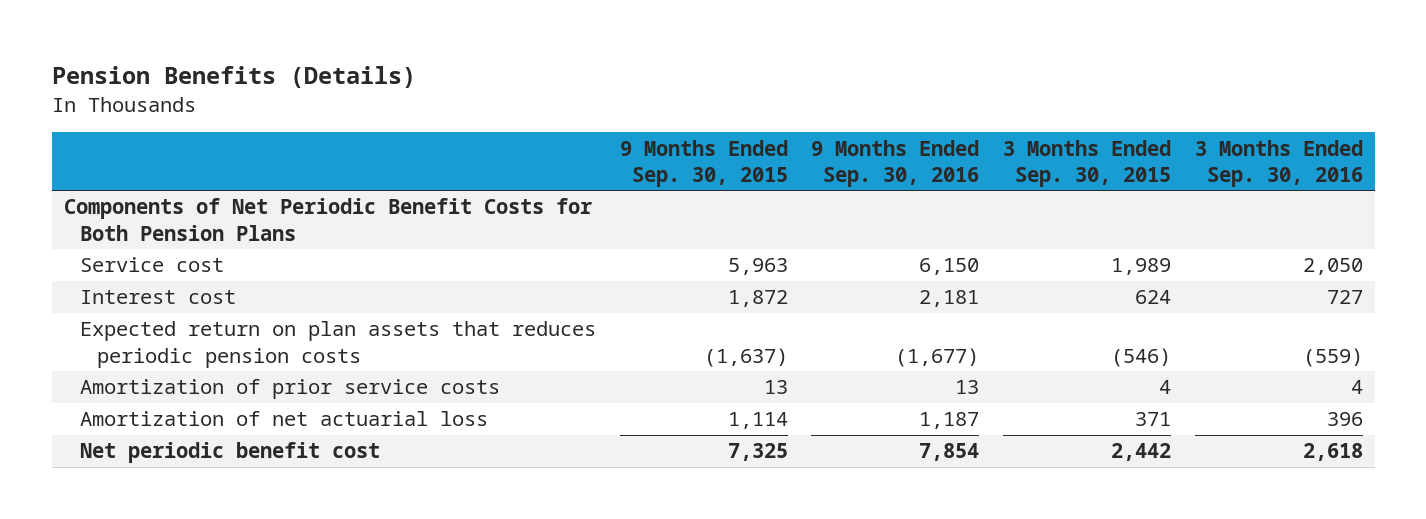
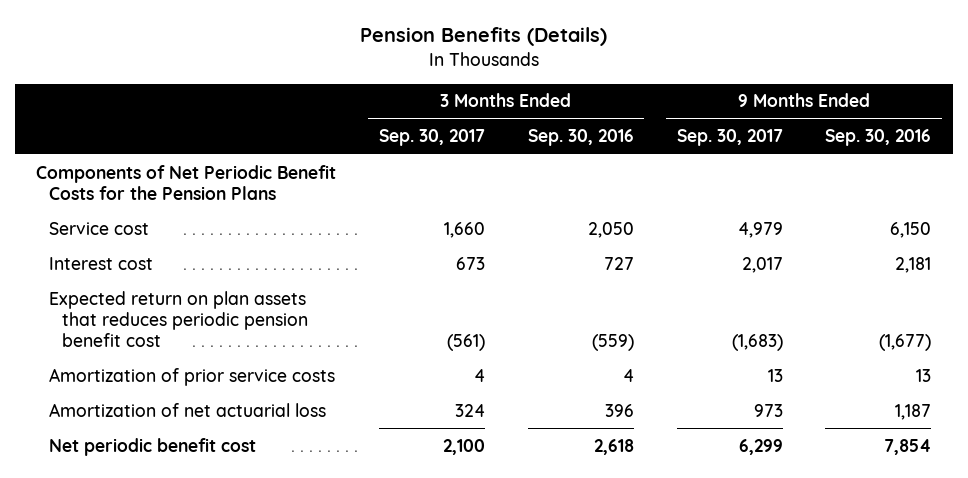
- | 9 Months Ended Sep. 30, 2015 | 9 Months Ended Sep. 30, 2016 | 3 Months Ended Sep. 30, 2015 | 3 Months Ended Sep. 30, 2016
+ | 3 Months Ended Sep. 30, 2017 | 3 Months Ended Sep. 30, 2016 | 9 Months Ended Sep. 30, 2017 | 9 Months Ended Sep. 30, 2016
- Components of Net Periodic Benefit Costs for Both Pension Plans
+ Components of Net Periodic Benefit Costs for the Pension Plans
- Expected return on plan assets that reduces periodic pension costs | (1,637) | (1,677) | (546) | (559)
+ Expected return on plan assets that reduces periodic pension benefit cost | (561) | (559) | (1,683) | (1,677)

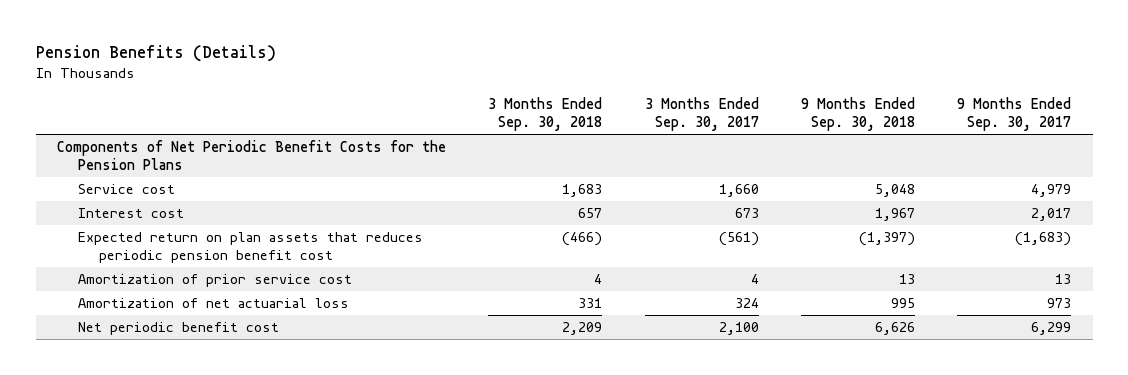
- | 3 Months Ended Sep. 30, 2017 | 3 Months Ended Sep. 30, 2016 | 9 Months Ended Sep. 30, 2017 | 9 Months Ended Sep. 30, 2016
+ | 3 Months Ended Sep. 30, 2018 | 3 Months Ended Sep. 30, 2017 | 9 Months Ended Sep. 30, 2018 | 9 Months Ended Sep. 30, 2017
- Amortization of prior service costs | 4 | 4 | 13 | 13
+ Amortization of prior service cost | 4 | 4 | 13 | 13

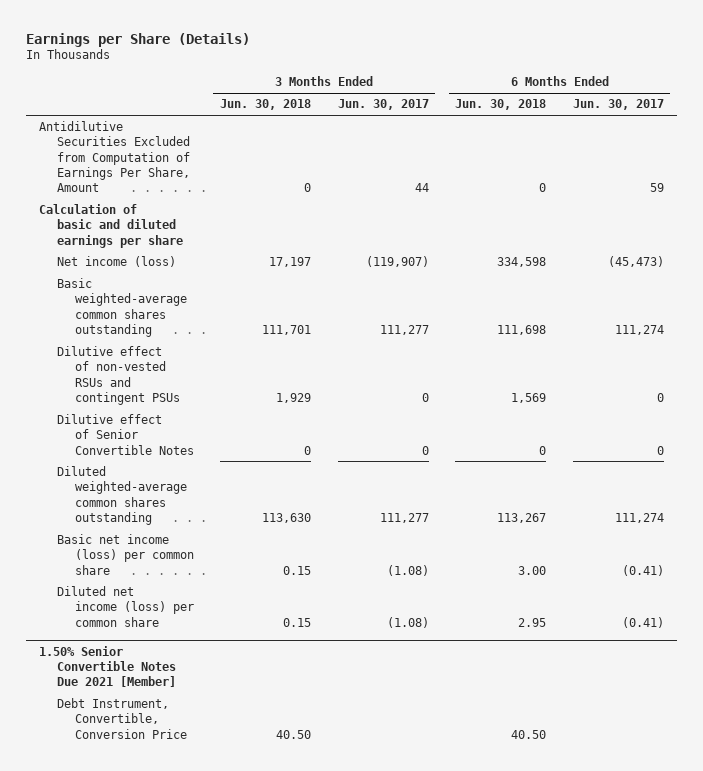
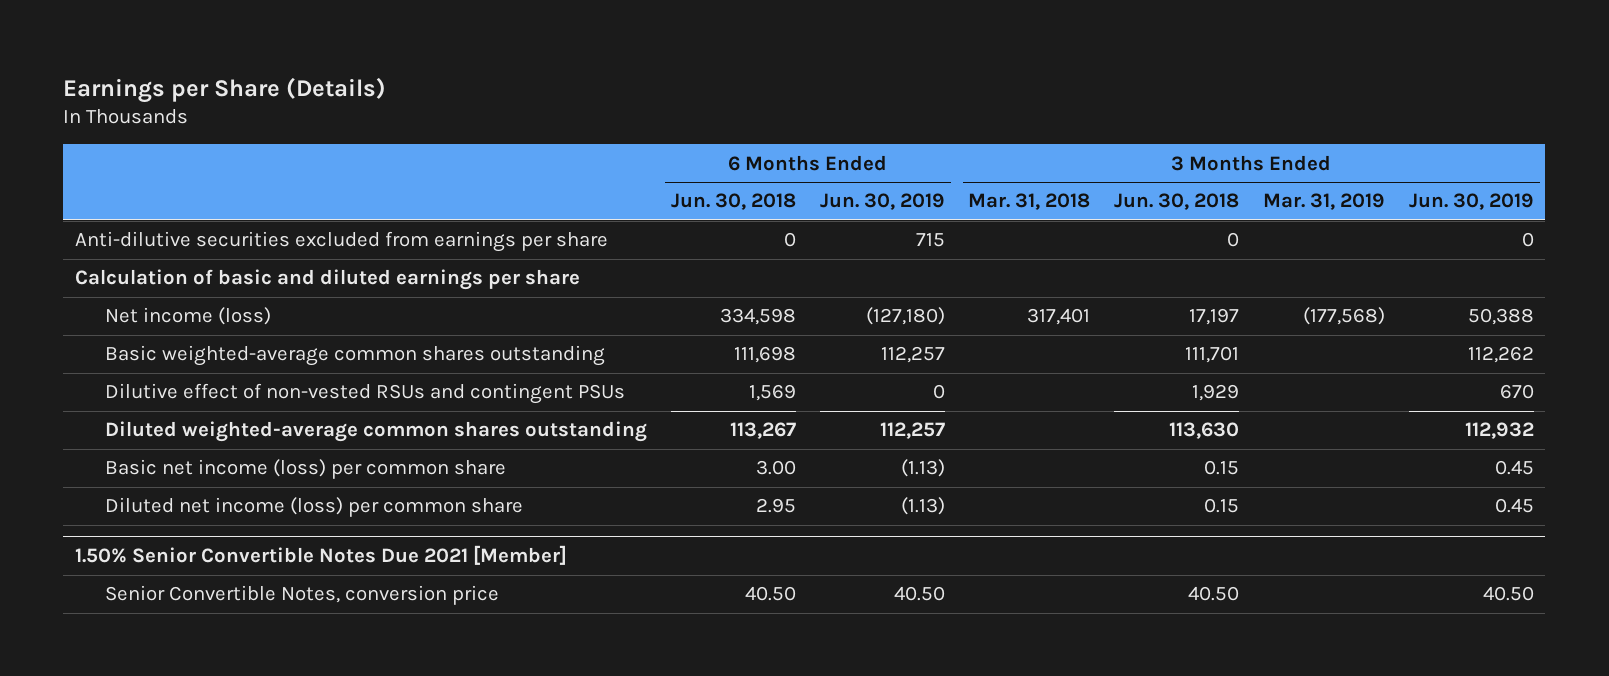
- | 3 Months Ended Jun. 30, 2018 | 3 Months Ended Jun. 30, 2017 | 6 Months Ended Jun. 30, 2018 | 6 Months Ended Jun. 30, 2017
+ | 6 Months Ended Jun. 30, 2018 | 6 Months Ended Jun. 30, 2019 | 3 Months Ended Mar. 31, 2018 | 3 Months Ended Jun. 30, 2018 | 3 Months Ended Mar. 31, 2019 | 3 Months Ended Jun. 30, 2019
- Antidilutive Securities Excluded from Computation of Earnings Per Share, Amount | 0 | 44 | 0 | 59
+ Anti-dilutive securities excluded from earnings per share | 0 | 715 | | 0 | | 0
- Dilutive effect of Senior Convertible Notes | 0 | 0 | 0 | 0
@ 1.50% Senior Convertible Notes Due 2021 [Member]
- Debt Instrument, Convertible, Conversion Price | 40.50 | | 40.50 |
+ Senior Convertible Notes, conversion price | 40.50 | 40.50 | | 40.50 | | 40.50

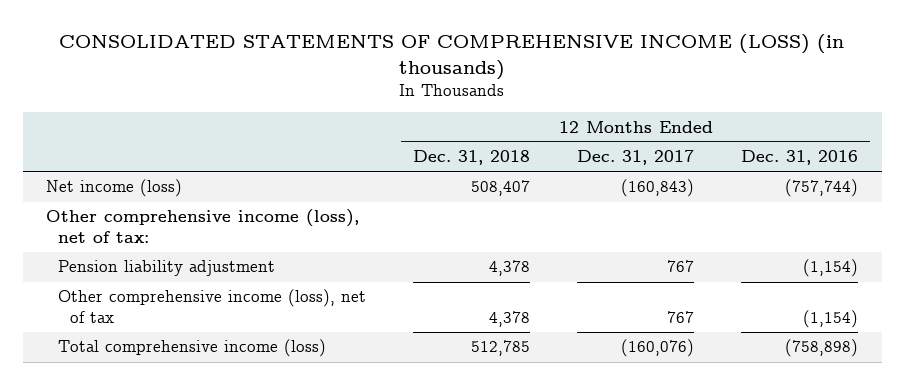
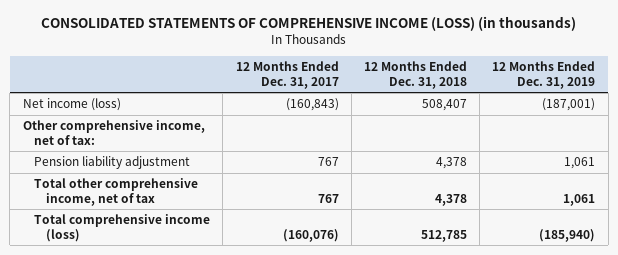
- | 12 Months Ended Dec. 31, 2018 | 12 Months Ended Dec. 31, 2017 | 12 Months Ended Dec. 31, 2016
+ | 12 Months Ended Dec. 31, 2017 | 12 Months Ended Dec. 31, 2018 | 12 Months Ended Dec. 31, 2019
- Other comprehensive income (loss), net of tax:
+ Other comprehensive income, net of tax:
- Other comprehensive income (loss), net of tax | 4,378 | 767 | (1,154)
+ Total other comprehensive income, net of tax | 767 | 4,378 | 1,061

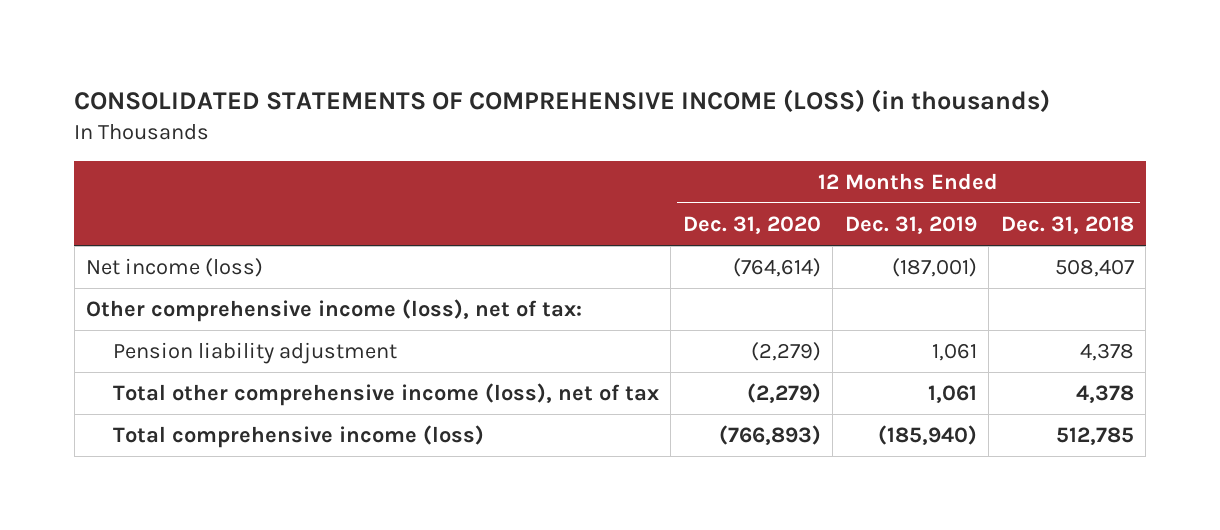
- | 12 Months Ended Dec. 31, 2017 | 12 Months Ended Dec. 31, 2018 | 12 Months Ended Dec. 31, 2019
+ | 12 Months Ended Dec. 31, 2020 | 12 Months Ended Dec. 31, 2019 | 12 Months Ended Dec. 31, 2018
- Other comprehensive income, net of tax:
+ Other comprehensive income (loss), net of tax:
- Total other comprehensive income, net of tax | 767 | 4,378 | 1,061
+ Total other comprehensive income (loss), net of tax | (2,279) | 1,061 | 4,378

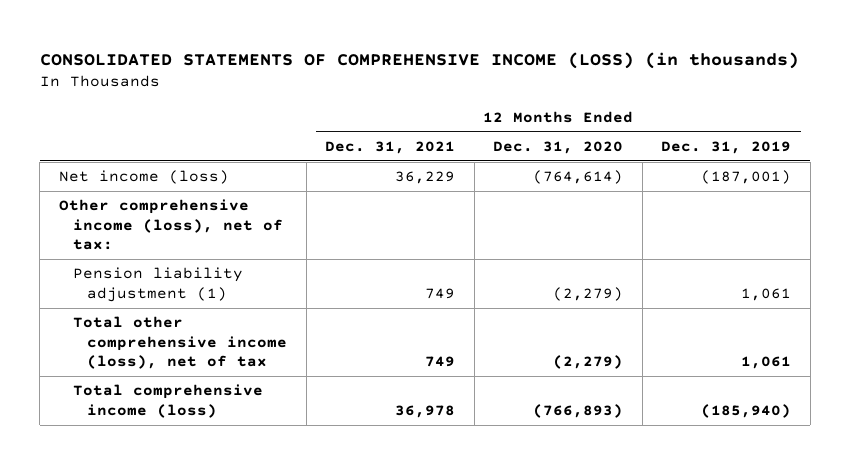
- | 12 Months Ended Dec. 31, 2020 | 12 Months Ended Dec. 31, 2019 | 12 Months Ended Dec. 31, 2018
+ | 12 Months Ended Dec. 31, 2021 | 12 Months Ended Dec. 31, 2020 | 12 Months Ended Dec. 31, 2019
- Pension liability adjustment | (2,279) | 1,061 | 4,378
+ Pension liability adjustment (1) | 749 | (2,279) | 1,061

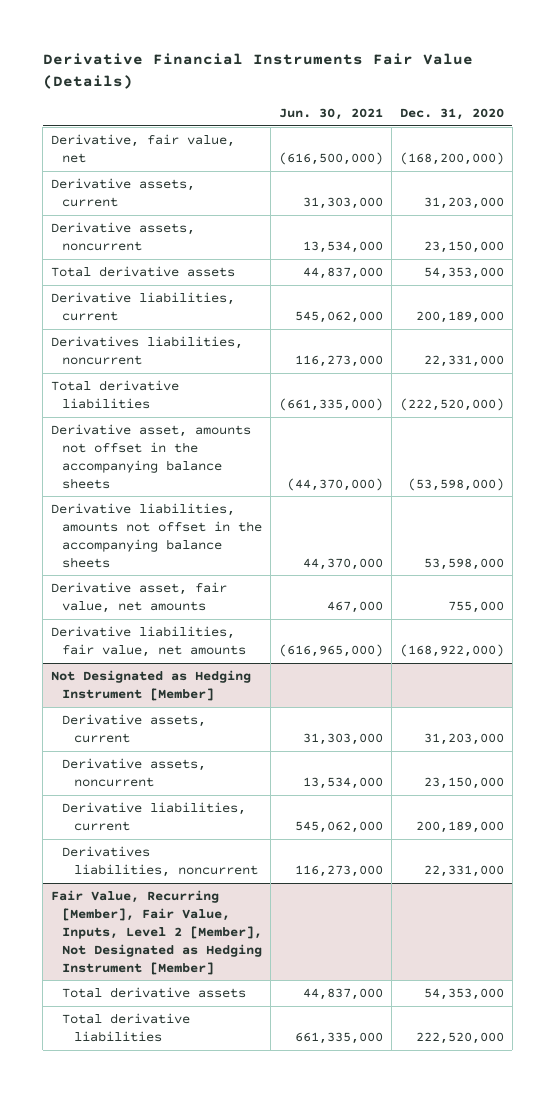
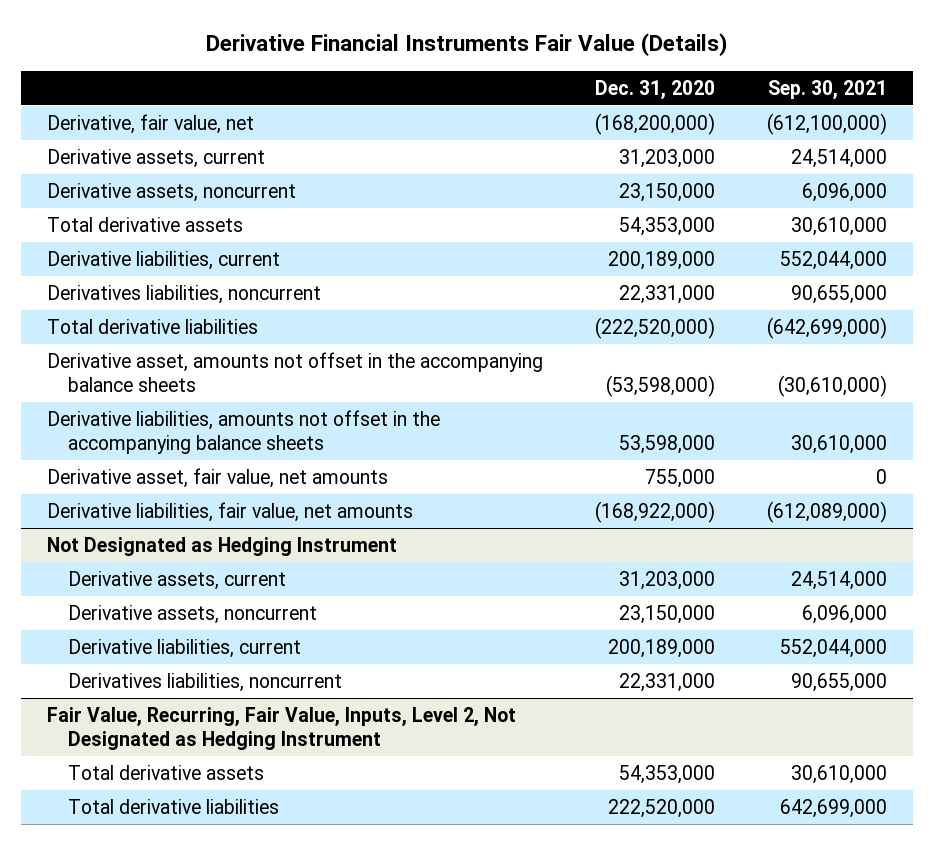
- | Jun. 30, 2021 | Dec. 31, 2020
+ | Dec. 31, 2020 | Sep. 30, 2021
- Not Designated as Hedging Instrument [Member]
+ Not Designated as Hedging Instrument
- Fair Value, Recurring [Member], Fair Value, Inputs, Level 2 [Member], Not Designated as Hedging Instrument [Member]
+ Fair Value, Recurring, Fair Value, Inputs, Level 2, Not Designated as Hedging Instrument

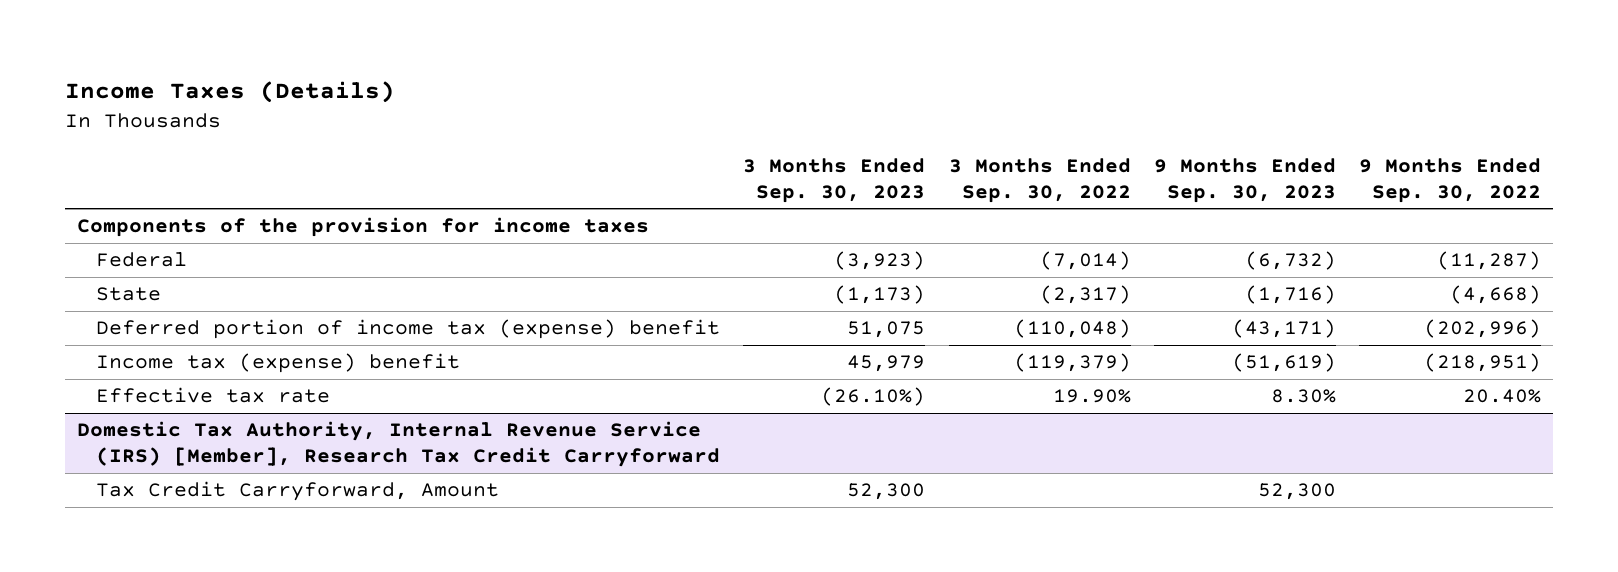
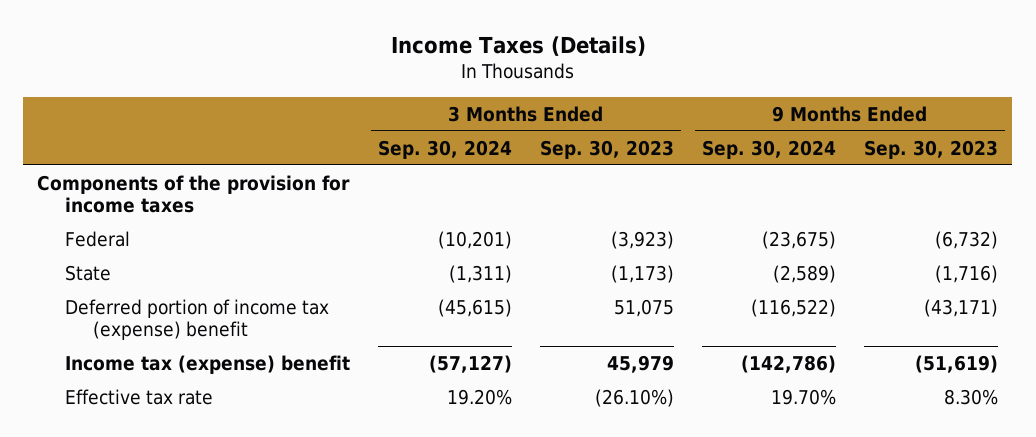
- | 3 Months Ended Sep. 30, 2023 | 3 Months Ended Sep. 30, 2022 | 9 Months Ended Sep. 30, 2023 | 9 Months Ended Sep. 30, 2022
+ | 3 Months Ended Sep. 30, 2024 | 3 Months Ended Sep. 30, 2023 | 9 Months Ended Sep. 30, 2024 | 9 Months Ended Sep. 30, 2023
- Domestic Tax Authority, Internal Revenue Service (IRS) [Member], Research Tax Credit Carryforward
- Tax Credit Carryforward, Amount | 52,300 | | 52,300 |

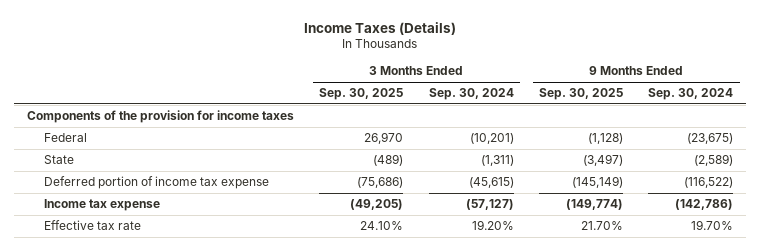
- | 3 Months Ended Sep. 30, 2024 | 3 Months Ended Sep. 30, 2023 | 9 Months Ended Sep. 30, 2024 | 9 Months Ended Sep. 30, 2023
+ | 3 Months Ended Sep. 30, 2025 | 3 Months Ended Sep. 30, 2024 | 9 Months Ended Sep. 30, 2025 | 9 Months Ended Sep. 30, 2024
- Deferred portion of income tax (expense) benefit | (45,615) | 51,075 | (116,522) | (43,171)
- Income tax (expense) benefit | (57,127) | 45,979 | (142,786) | (51,619)
+ Deferred portion of income tax expense | (75,686) | (45,615) | (145,149) | (116,522)
+ Income tax expense | (49,205) | (57,127) | (149,774) | (142,786)

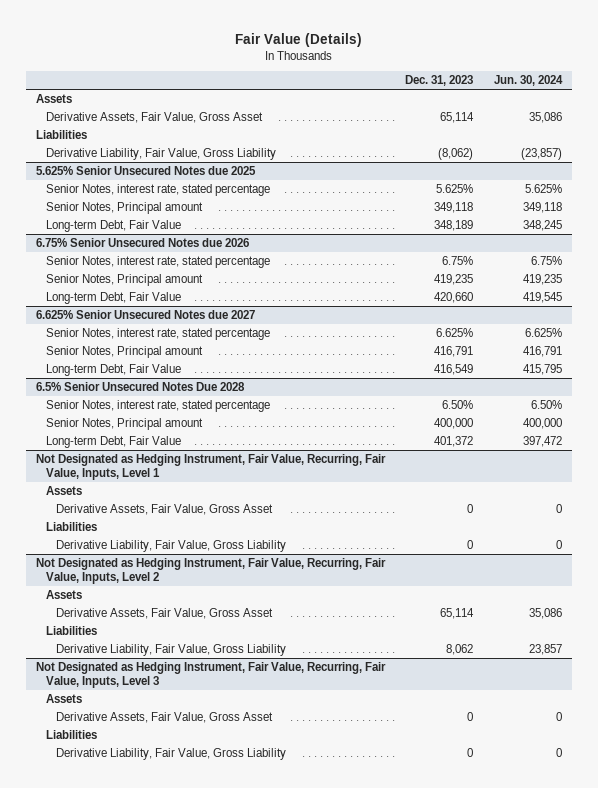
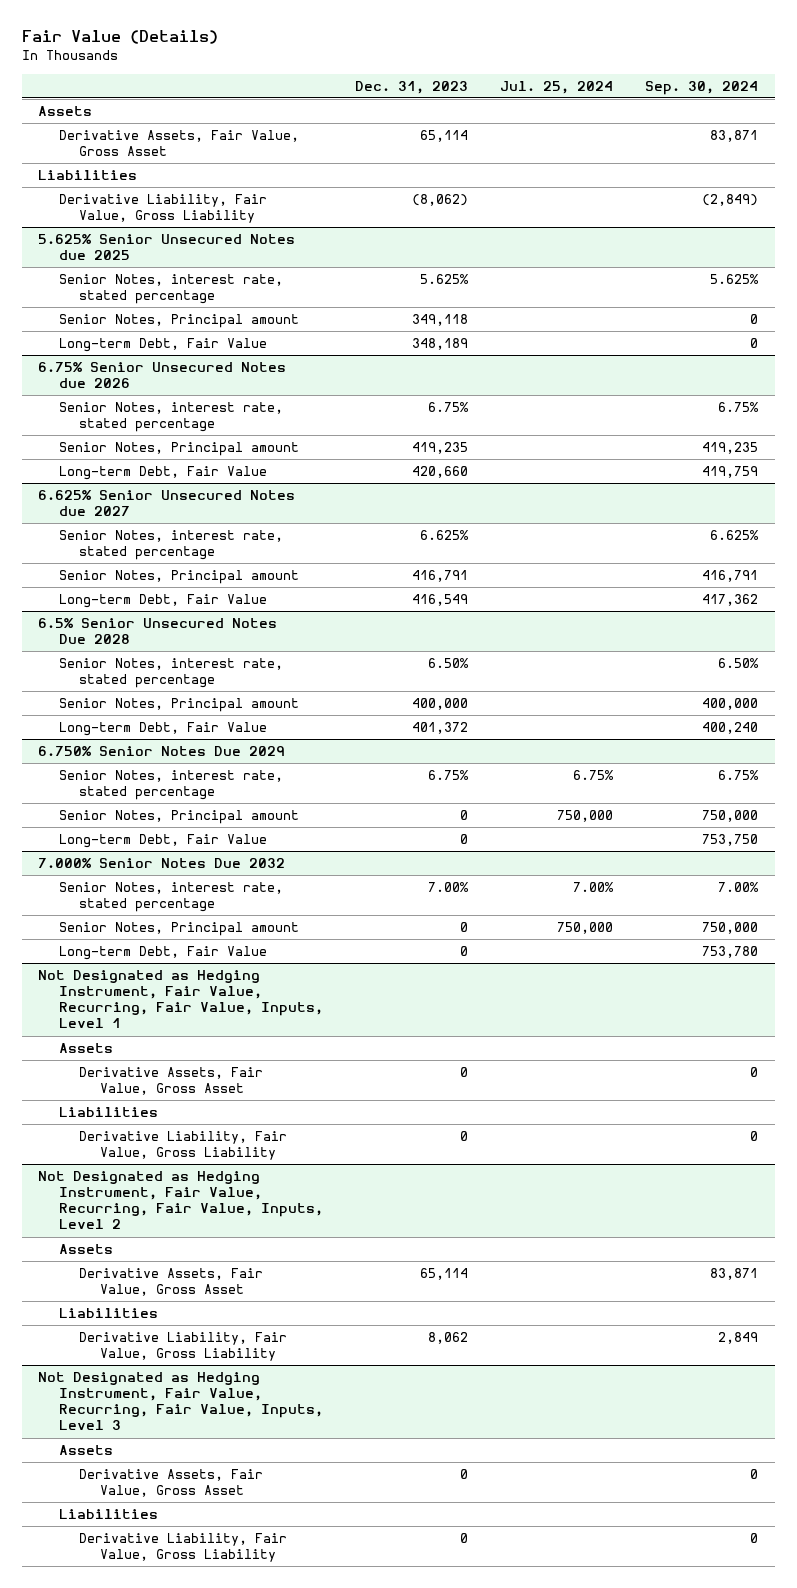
- | Dec. 31, 2023 | Jun. 30, 2024
+ | Dec. 31, 2023 | Jul. 25, 2024 | Sep. 30, 2024
+ 6.750% Senior Notes Due 2029
+ Senior Notes, interest rate, stated percentage | 6.75% | 6.75% | 6.75%
+ Senior Notes, Principal amount | 0 | 750,000 | 750,000
+ Long-term Debt, Fair Value | 0 | | 753,750
+ 7.000% Senior Notes Due 2032
+ Senior Notes, interest rate, stated percentage | 7.00% | 7.00% | 7.00%
+ Senior Notes, Principal amount | 0 | 750,000 | 750,000
+ Long-term Debt, Fair Value | 0 | | 753,780

